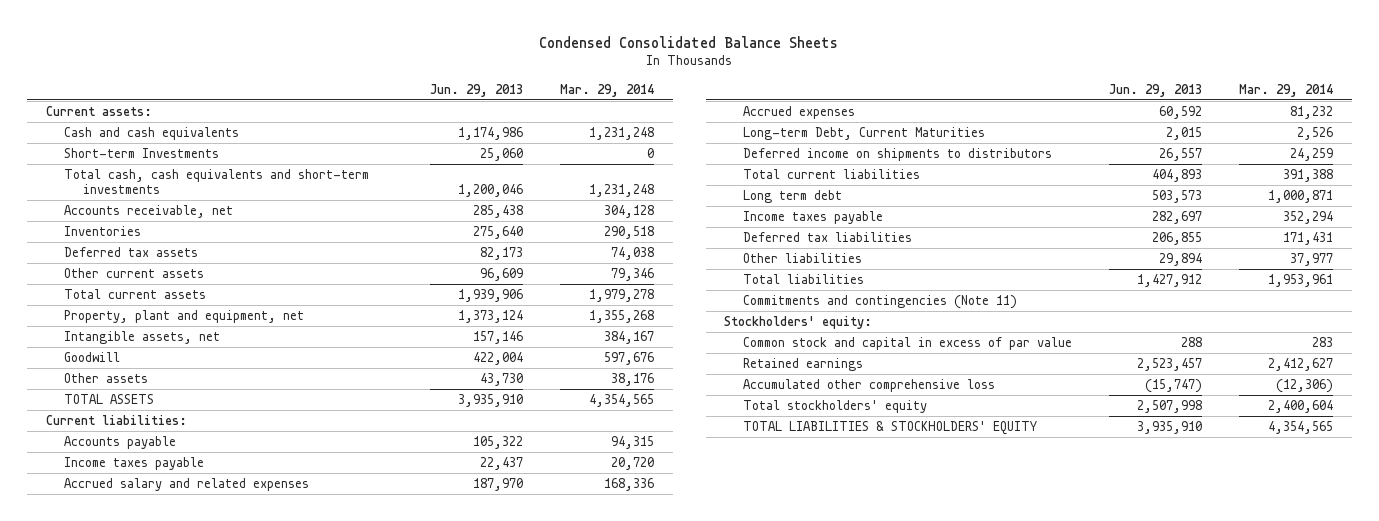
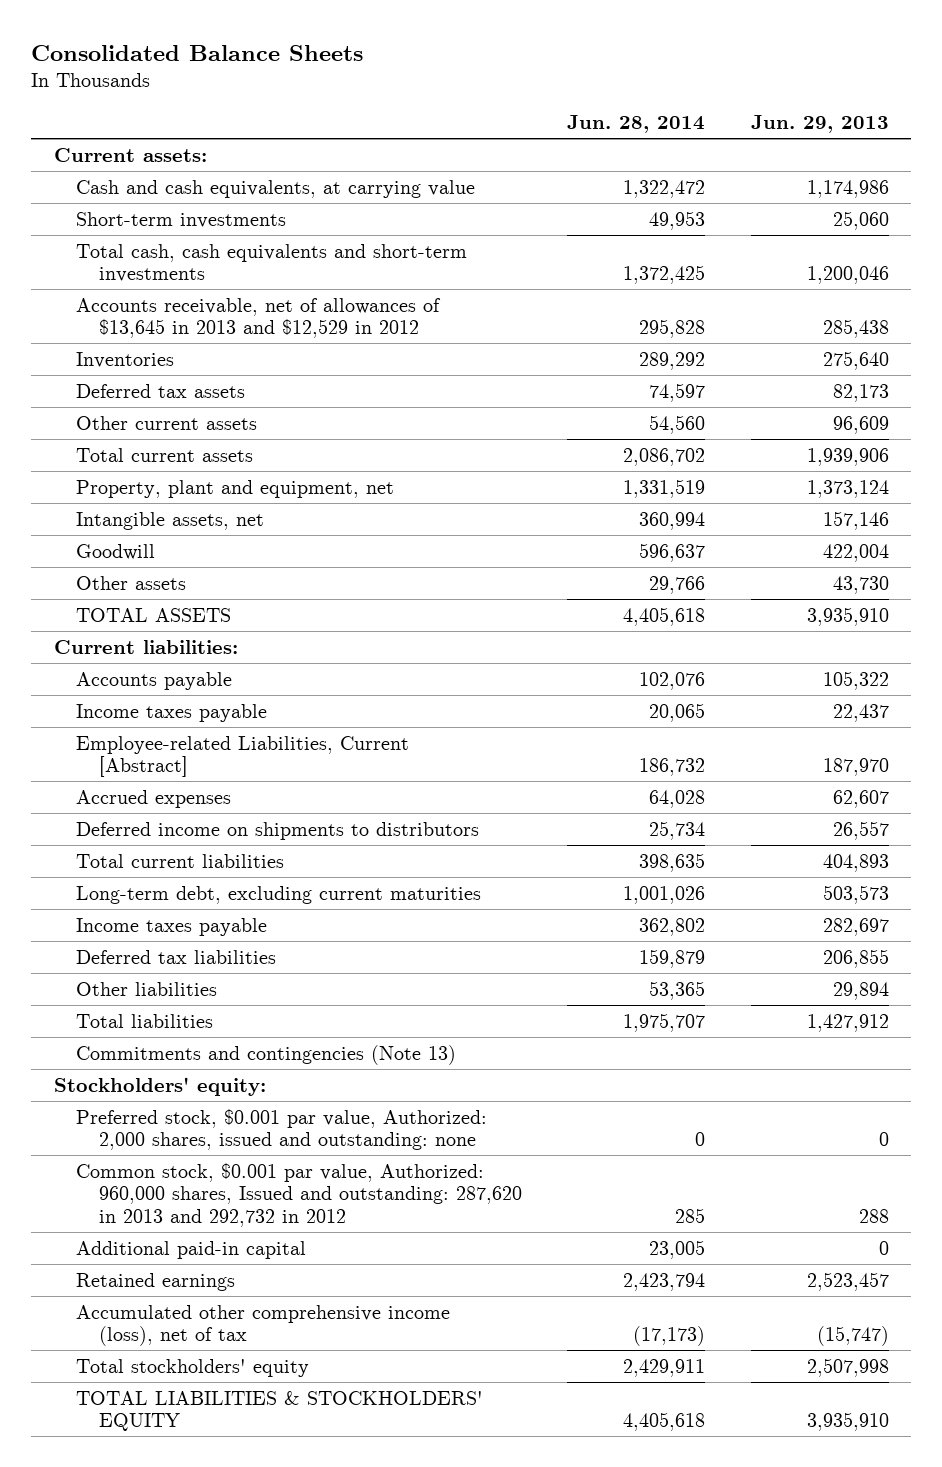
- Condensed Consolidated Balance Sheets
+ Consolidated Balance Sheets
- | Jun. 29, 2013 | Mar. 29, 2014
+ | Jun. 28, 2014 | Jun. 29, 2013
- Cash and cash equivalents | 1,174,986 | 1,231,248
- Short-term Investments | 25,060 | 0
+ Cash and cash equivalents, at carrying value | 1,322,472 | 1,174,986
+ Short-term investments | 49,953 | 25,060
- Accounts receivable, net | 285,438 | 304,128
+ Accounts receivable, net of allowances of $13,645 in 2013 and $12,529 in 2012 | 295,828 | 285,438
- Accrued salary and related expenses | 187,970 | 168,336
- Accrued expenses | 60,592 | 81,232
- Long-term Debt, Current Maturities | 2,015 | 2,526
+ Employee-related Liabilities, Current [Abstract] | 186,732 | 187,970
+ Accrued expenses | 64,028 | 62,607
- Long term debt | 503,573 | 1,000,871
+ Long-term debt, excluding current maturities | 1,001,026 | 503,573
- Commitments and contingencies (Note 11)
+ Commitments and contingencies (Note 13)
- Common stock and capital in excess of par value | 288 | 283
+ Preferred stock, $0.001 par value, Authorized: 2,000 shares, issued and outstanding: none | 0 | 0
+ Common stock, $0.001 par value, Authorized: 960,000 shares, Issued and outstanding: 287,620 in 2013 and 292,732 in 2012 | 285 | 288
+ Additional paid-in capital | 23,005 | 0
- Accumulated other comprehensive loss | (15,747) | (12,306)
+ Accumulated other comprehensive income (loss), net of tax | (17,173) | (15,747)

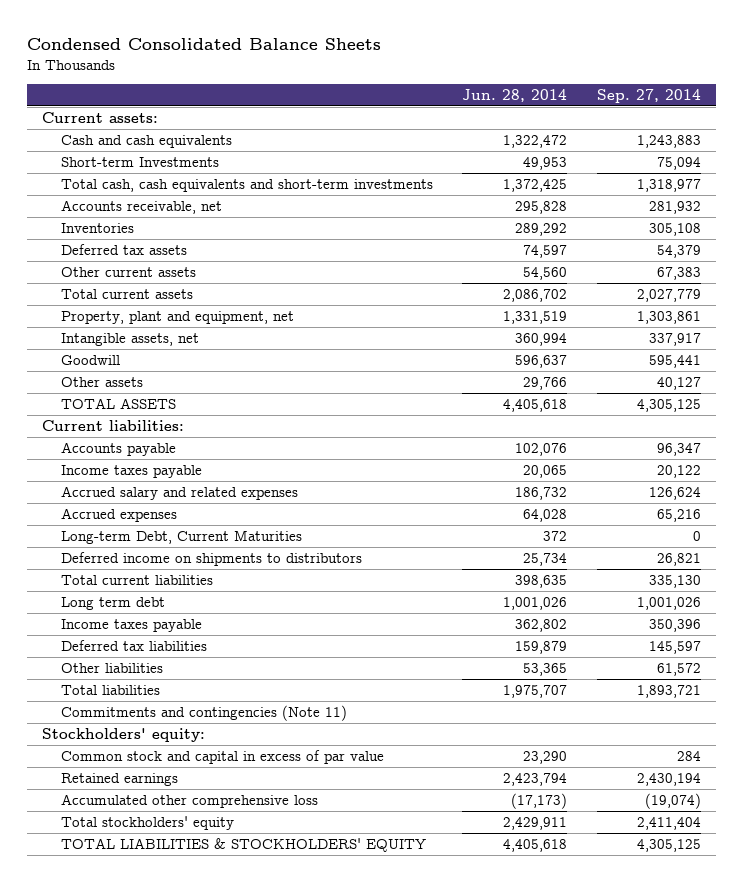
- Consolidated Balance Sheets
+ Condensed Consolidated Balance Sheets
- | Jun. 28, 2014 | Jun. 29, 2013
+ | Jun. 28, 2014 | Sep. 27, 2014
- Cash and cash equivalents, at carrying value | 1,322,472 | 1,174,986
- Short-term investments | 49,953 | 25,060
+ Cash and cash equivalents | 1,322,472 | 1,243,883
+ Short-term Investments | 49,953 | 75,094
- Accounts receivable, net of allowances of $13,645 in 2013 and $12,529 in 2012 | 295,828 | 285,438
+ Accounts receivable, net | 295,828 | 281,932
- Employee-related Liabilities, Current [Abstract] | 186,732 | 187,970
+ Accrued salary and related expenses | 186,732 | 126,624
+ Long-term Debt, Current Maturities | 372 | 0
- Long-term debt, excluding current maturities | 1,001,026 | 503,573
+ Long term debt | 1,001,026 | 1,001,026
- Commitments and contingencies (Note 13)
+ Commitments and contingencies (Note 11)
- Preferred stock, $0.001 par value, Authorized: 2,000 shares, issued and outstanding: none | 0 | 0
- Common stock, $0.001 par value, Authorized: 960,000 shares, Issued and outstanding: 287,620 in 2013 and 292,732 in 2012 | 285 | 288
- Additional paid-in capital | 23,005 | 0
+ Common stock and capital in excess of par value | 23,290 | 284
- Accumulated other comprehensive income (loss), net of tax | (17,173) | (15,747)
+ Accumulated other comprehensive loss | (17,173) | (19,074)

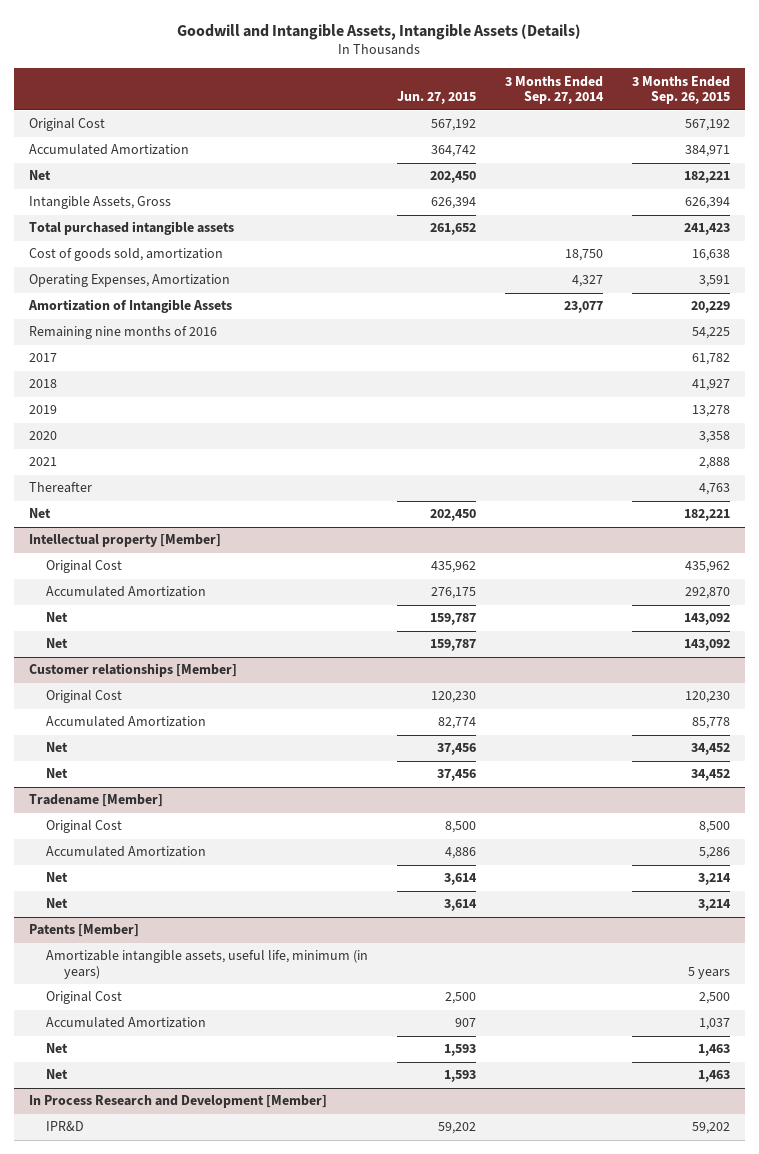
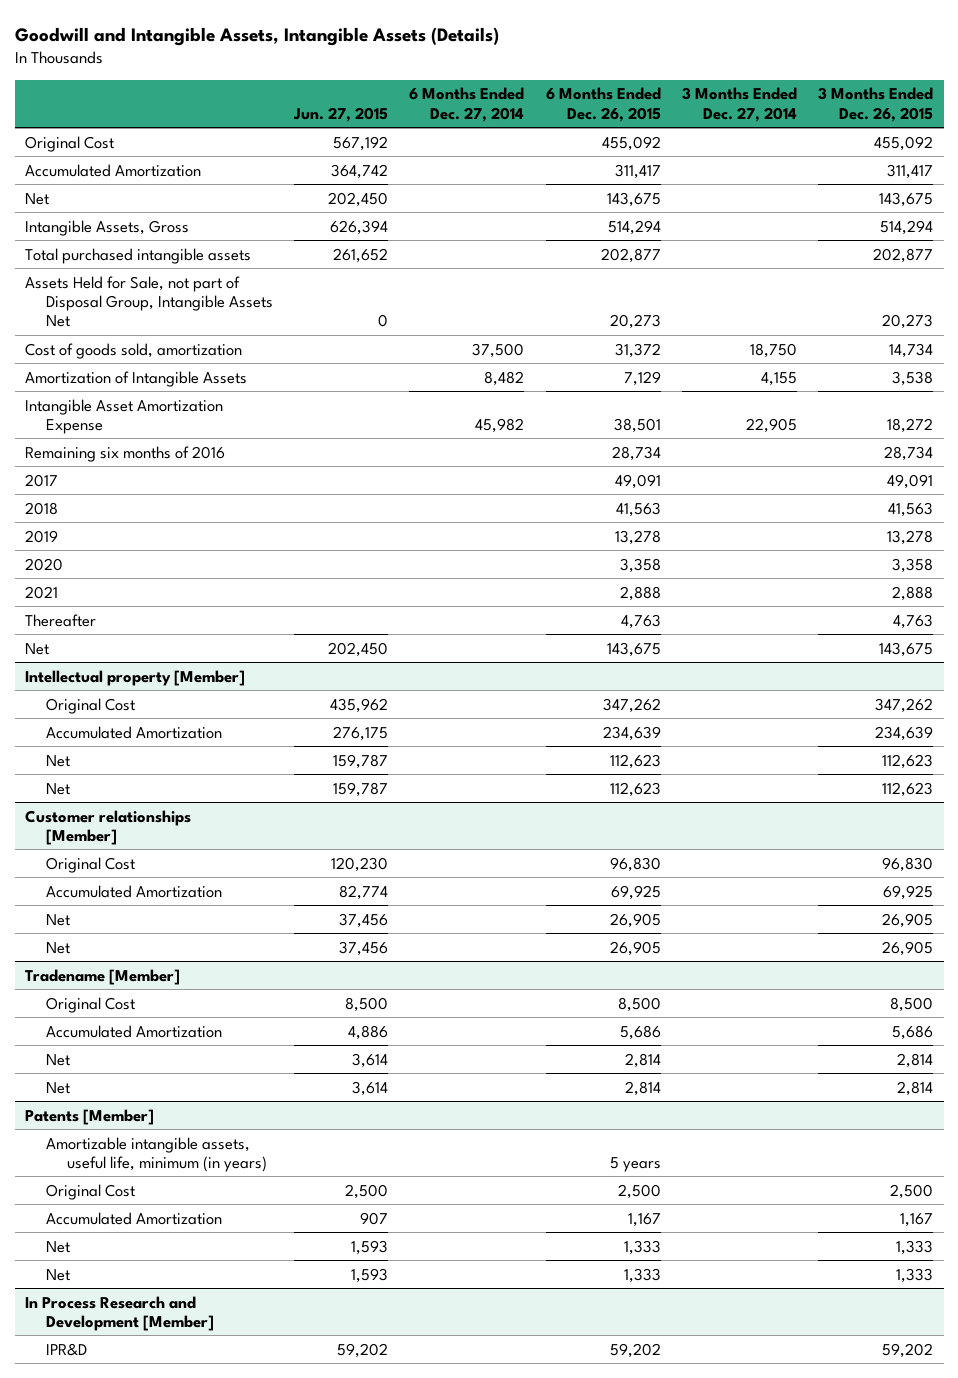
- | Jun. 27, 2015 | 3 Months Ended Sep. 27, 2014 | 3 Months Ended Sep. 26, 2015
+ | Jun. 27, 2015 | 6 Months Ended Dec. 27, 2014 | 6 Months Ended Dec. 26, 2015 | 3 Months Ended Dec. 27, 2014 | 3 Months Ended Dec. 26, 2015
+ Assets Held for Sale, not part of Disposal Group, Intangible Assets Net | 0 | | 20,273 | | 20,273
- Operating Expenses, Amortization | | 4,327 | 3,591
- Remaining nine months of 2016 | | | 54,225
+ Intangible Asset Amortization Expense | | 45,982 | 38,501 | 22,905 | 18,272
+ Remaining six months of 2016 | | | 28,734 | | 28,734

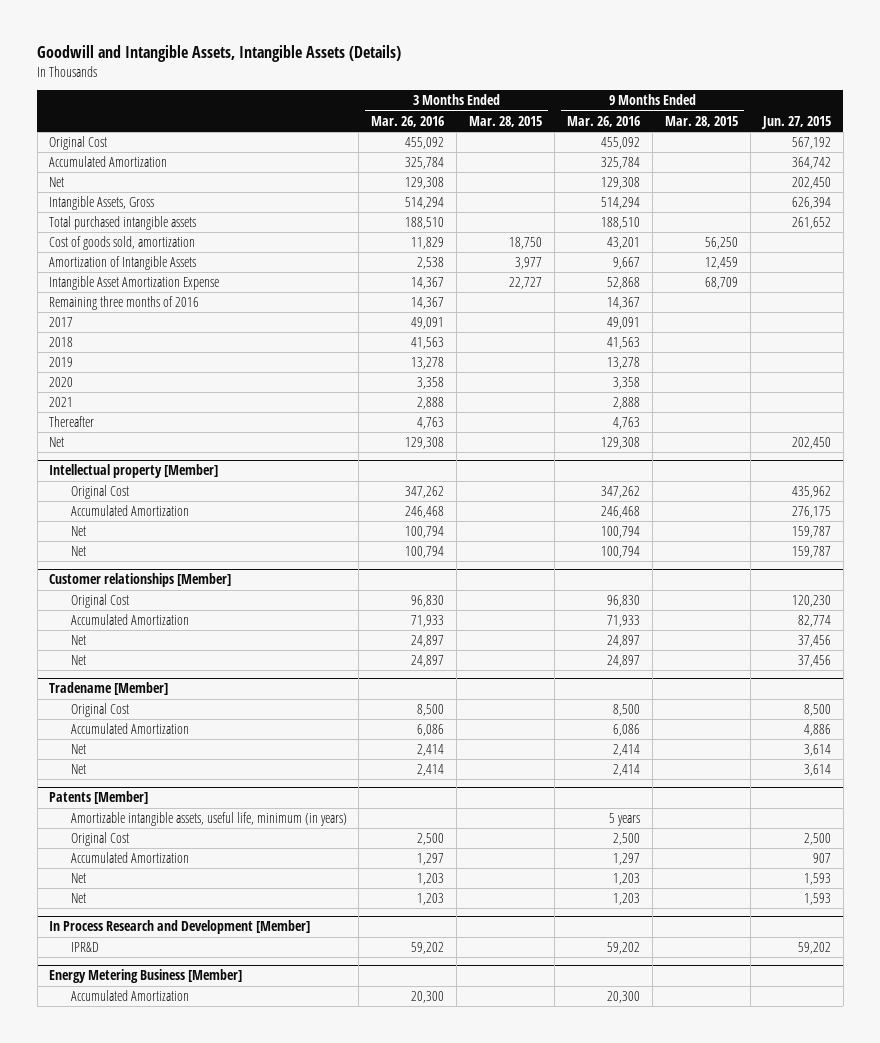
- | Jun. 27, 2015 | 6 Months Ended Dec. 27, 2014 | 6 Months Ended Dec. 26, 2015 | 3 Months Ended Dec. 27, 2014 | 3 Months Ended Dec. 26, 2015
+ | 3 Months Ended Mar. 26, 2016 | 3 Months Ended Mar. 28, 2015 | 9 Months Ended Mar. 26, 2016 | 9 Months Ended Mar. 28, 2015 | Jun. 27, 2015
- Assets Held for Sale, not part of Disposal Group, Intangible Assets Net | 0 | | 20,273 | | 20,273
- Remaining six months of 2016 | | | 28,734 | | 28,734
+ Remaining three months of 2016 | 14,367 | | 14,367 | |
+ Energy Metering Business [Member]
+ Accumulated Amortization | 20,300 | | 20,300 | |

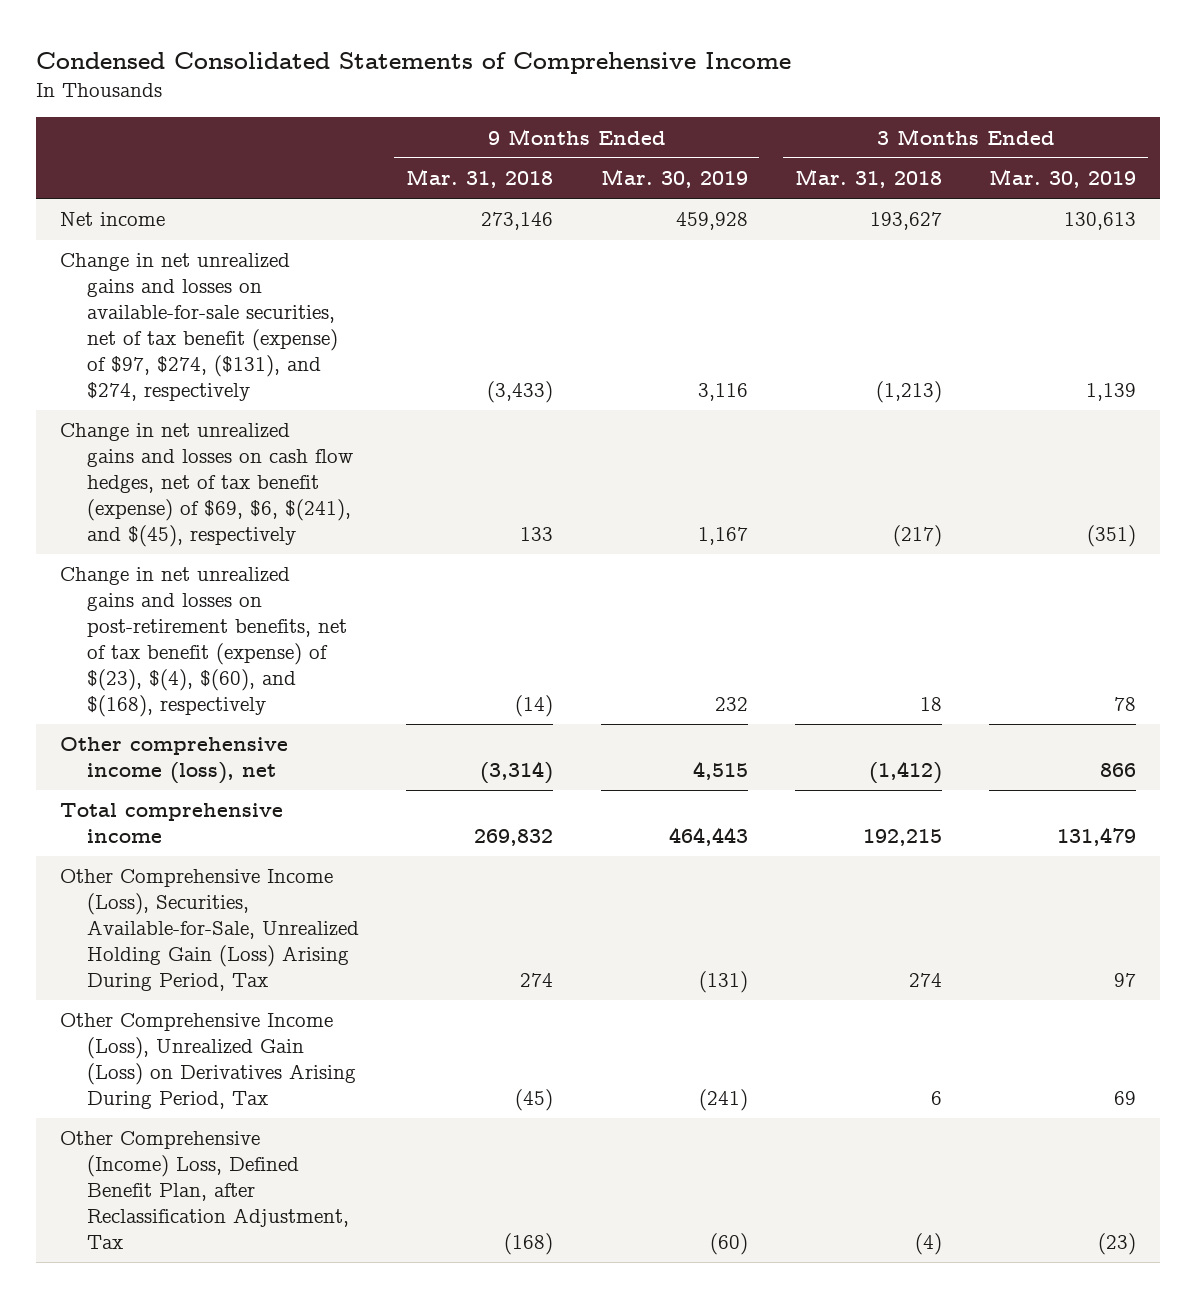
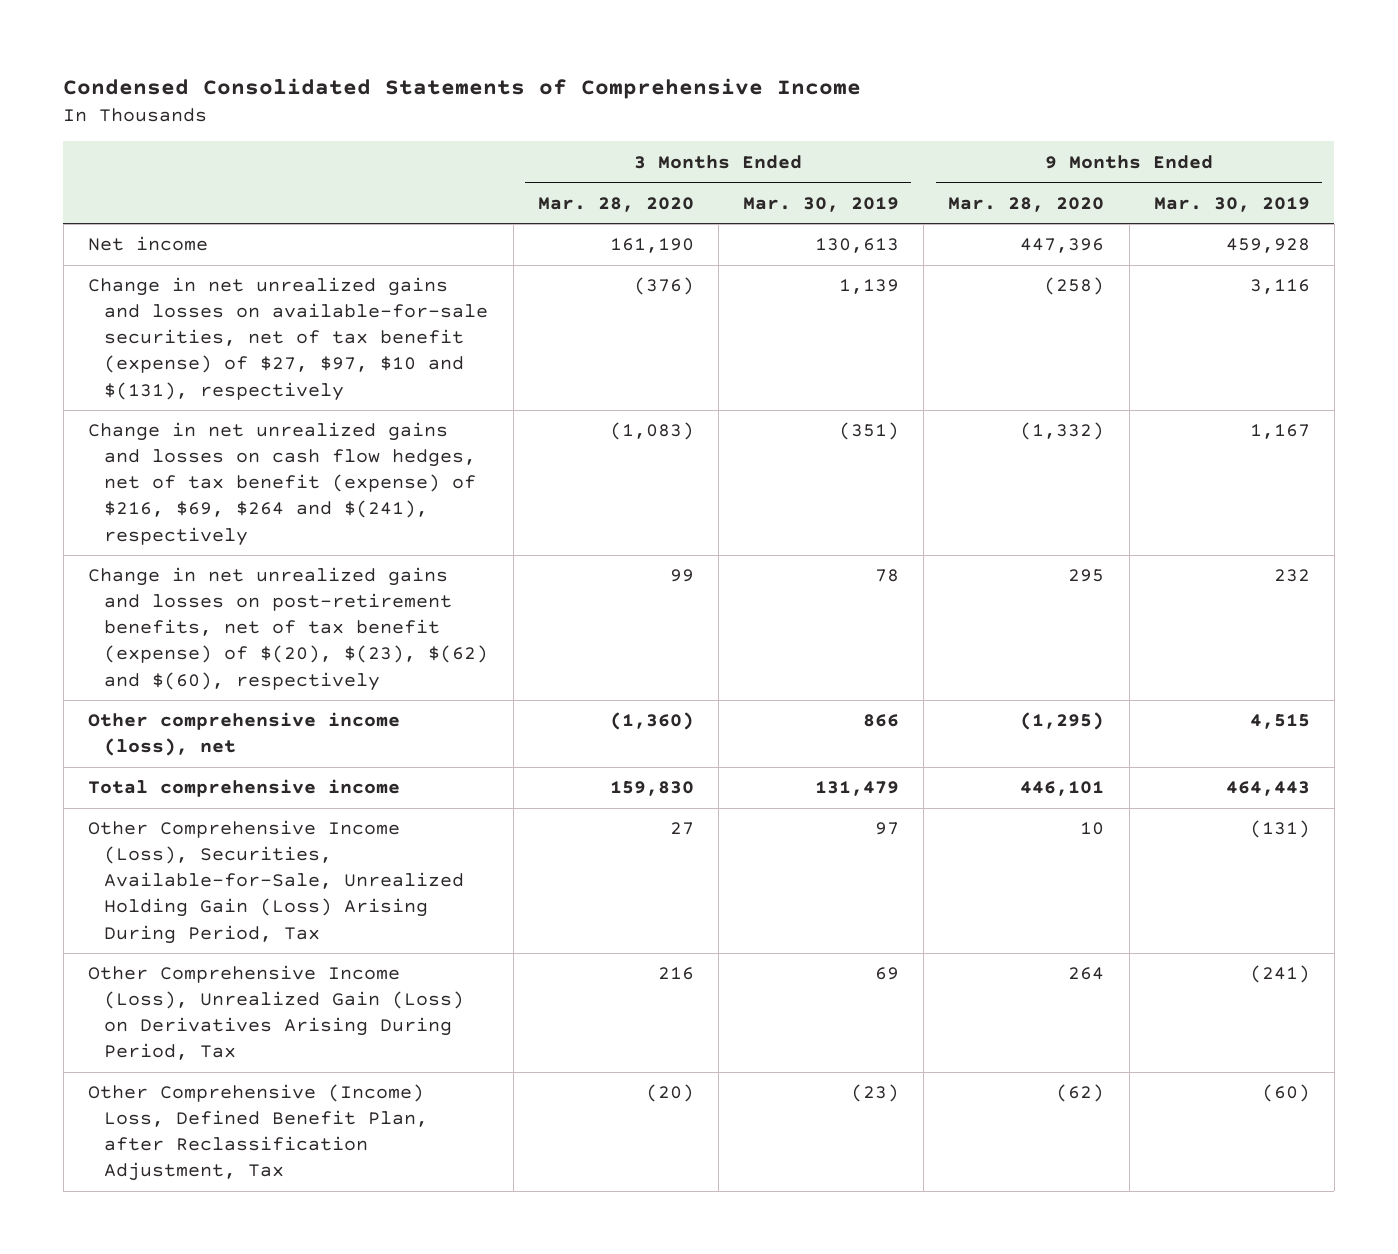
- | 9 Months Ended Mar. 31, 2018 | 9 Months Ended Mar. 30, 2019 | 3 Months Ended Mar. 31, 2018 | 3 Months Ended Mar. 30, 2019
+ | 3 Months Ended Mar. 28, 2020 | 3 Months Ended Mar. 30, 2019 | 9 Months Ended Mar. 28, 2020 | 9 Months Ended Mar. 30, 2019
- Change in net unrealized gains and losses on available-for-sale securities, net of tax benefit (expense) of $97, $274, ($131), and $274, respectively | (3,433) | 3,116 | (1,213) | 1,139
- Change in net unrealized gains and losses on cash flow hedges, net of tax benefit (expense) of $69, $6, $(241), and $(45), respectively | 133 | 1,167 | (217) | (351)
- Change in net unrealized gains and losses on post-retirement benefits, net of tax benefit (expense) of $(23), $(4), $(60), and $(168), respectively | (14) | 232 | 18 | 78
+ Change in net unrealized gains and losses on available-for-sale securities, net of tax benefit (expense) of $27, $97, $10 and $(131), respectively | (376) | 1,139 | (258) | 3,116
+ Change in net unrealized gains and losses on cash flow hedges, net of tax benefit (expense) of $216, $69, $264 and $(241), respectively | (1,083) | (351) | (1,332) | 1,167
+ Change in net unrealized gains and losses on post-retirement benefits, net of tax benefit (expense) of $(20), $(23), $(62) and $(60), respectively | 99 | 78 | 295 | 232

